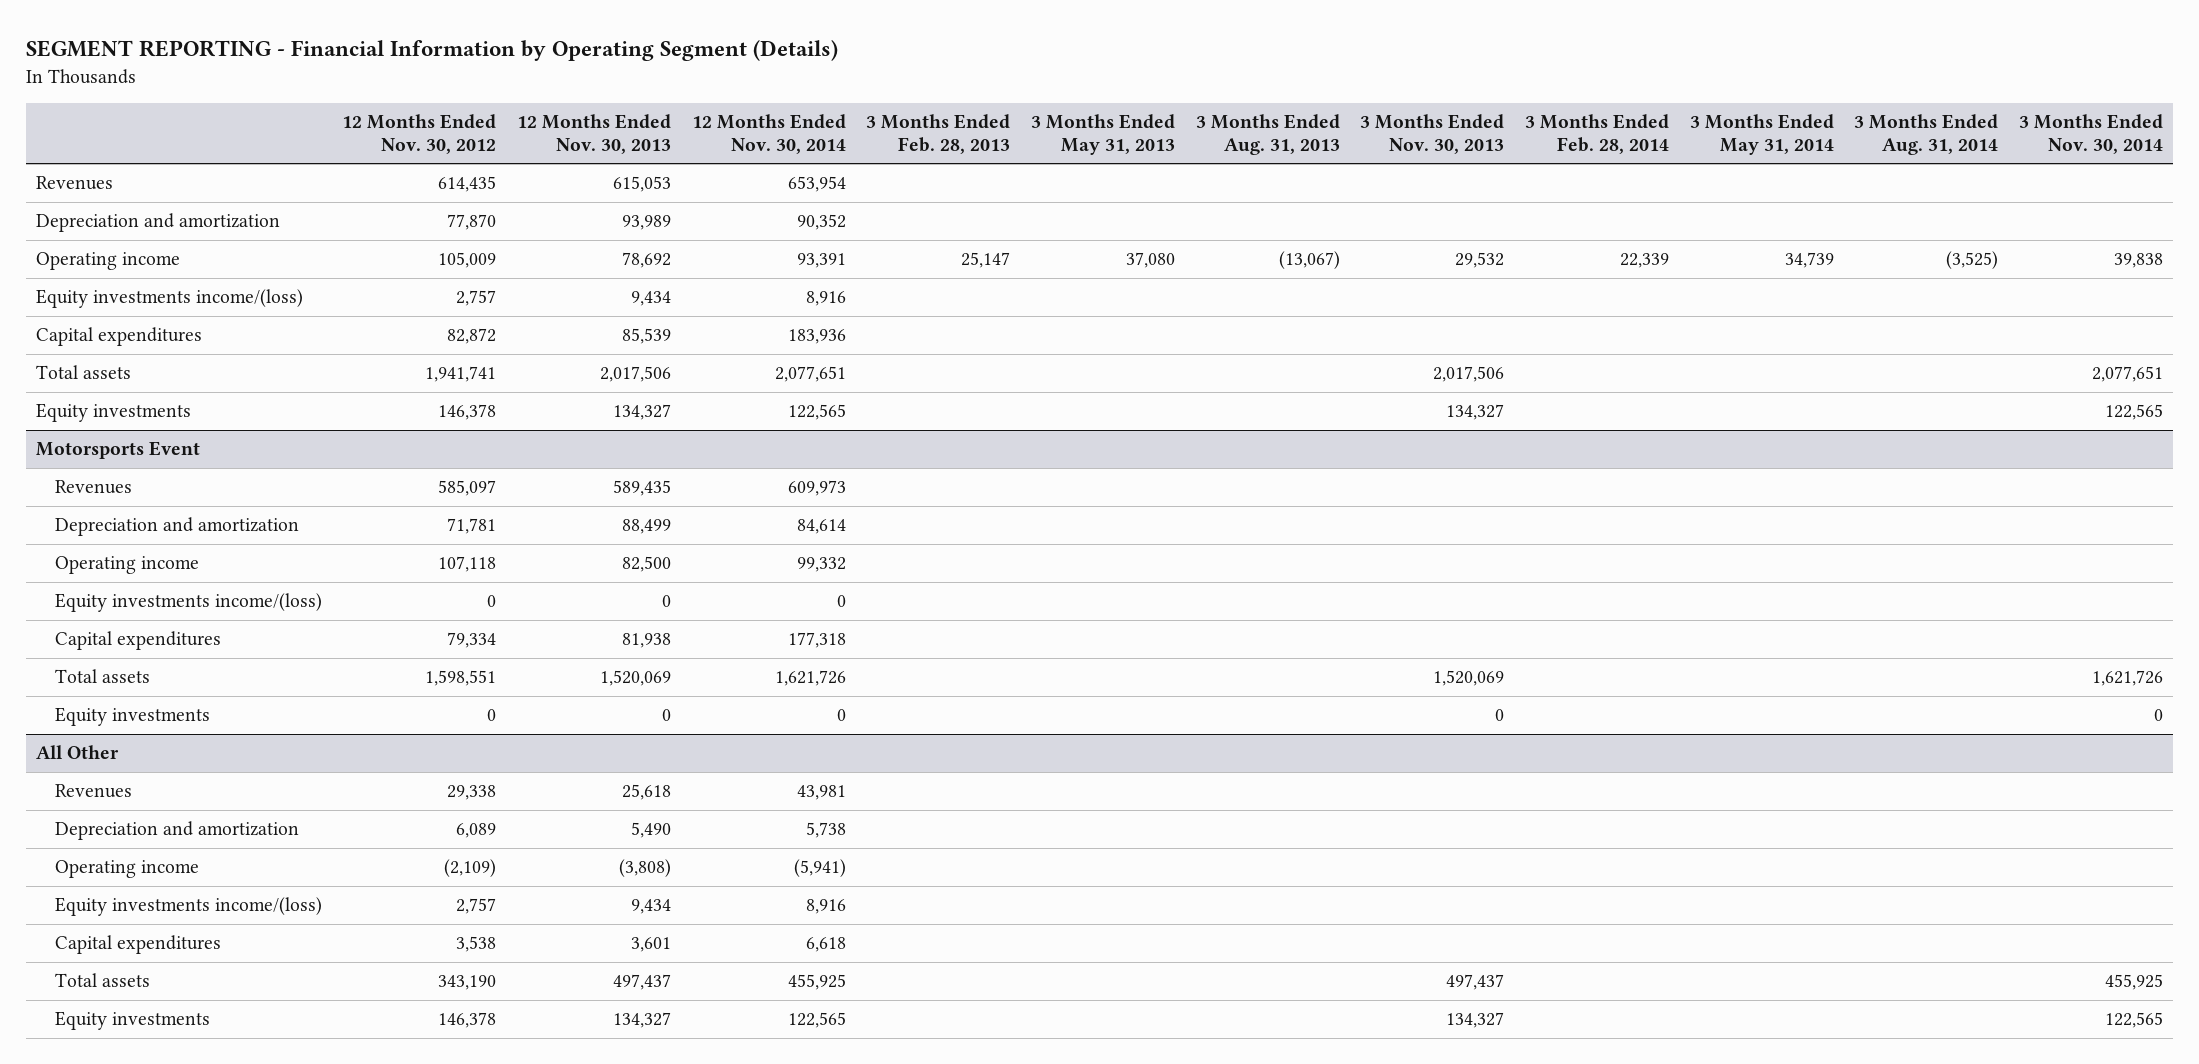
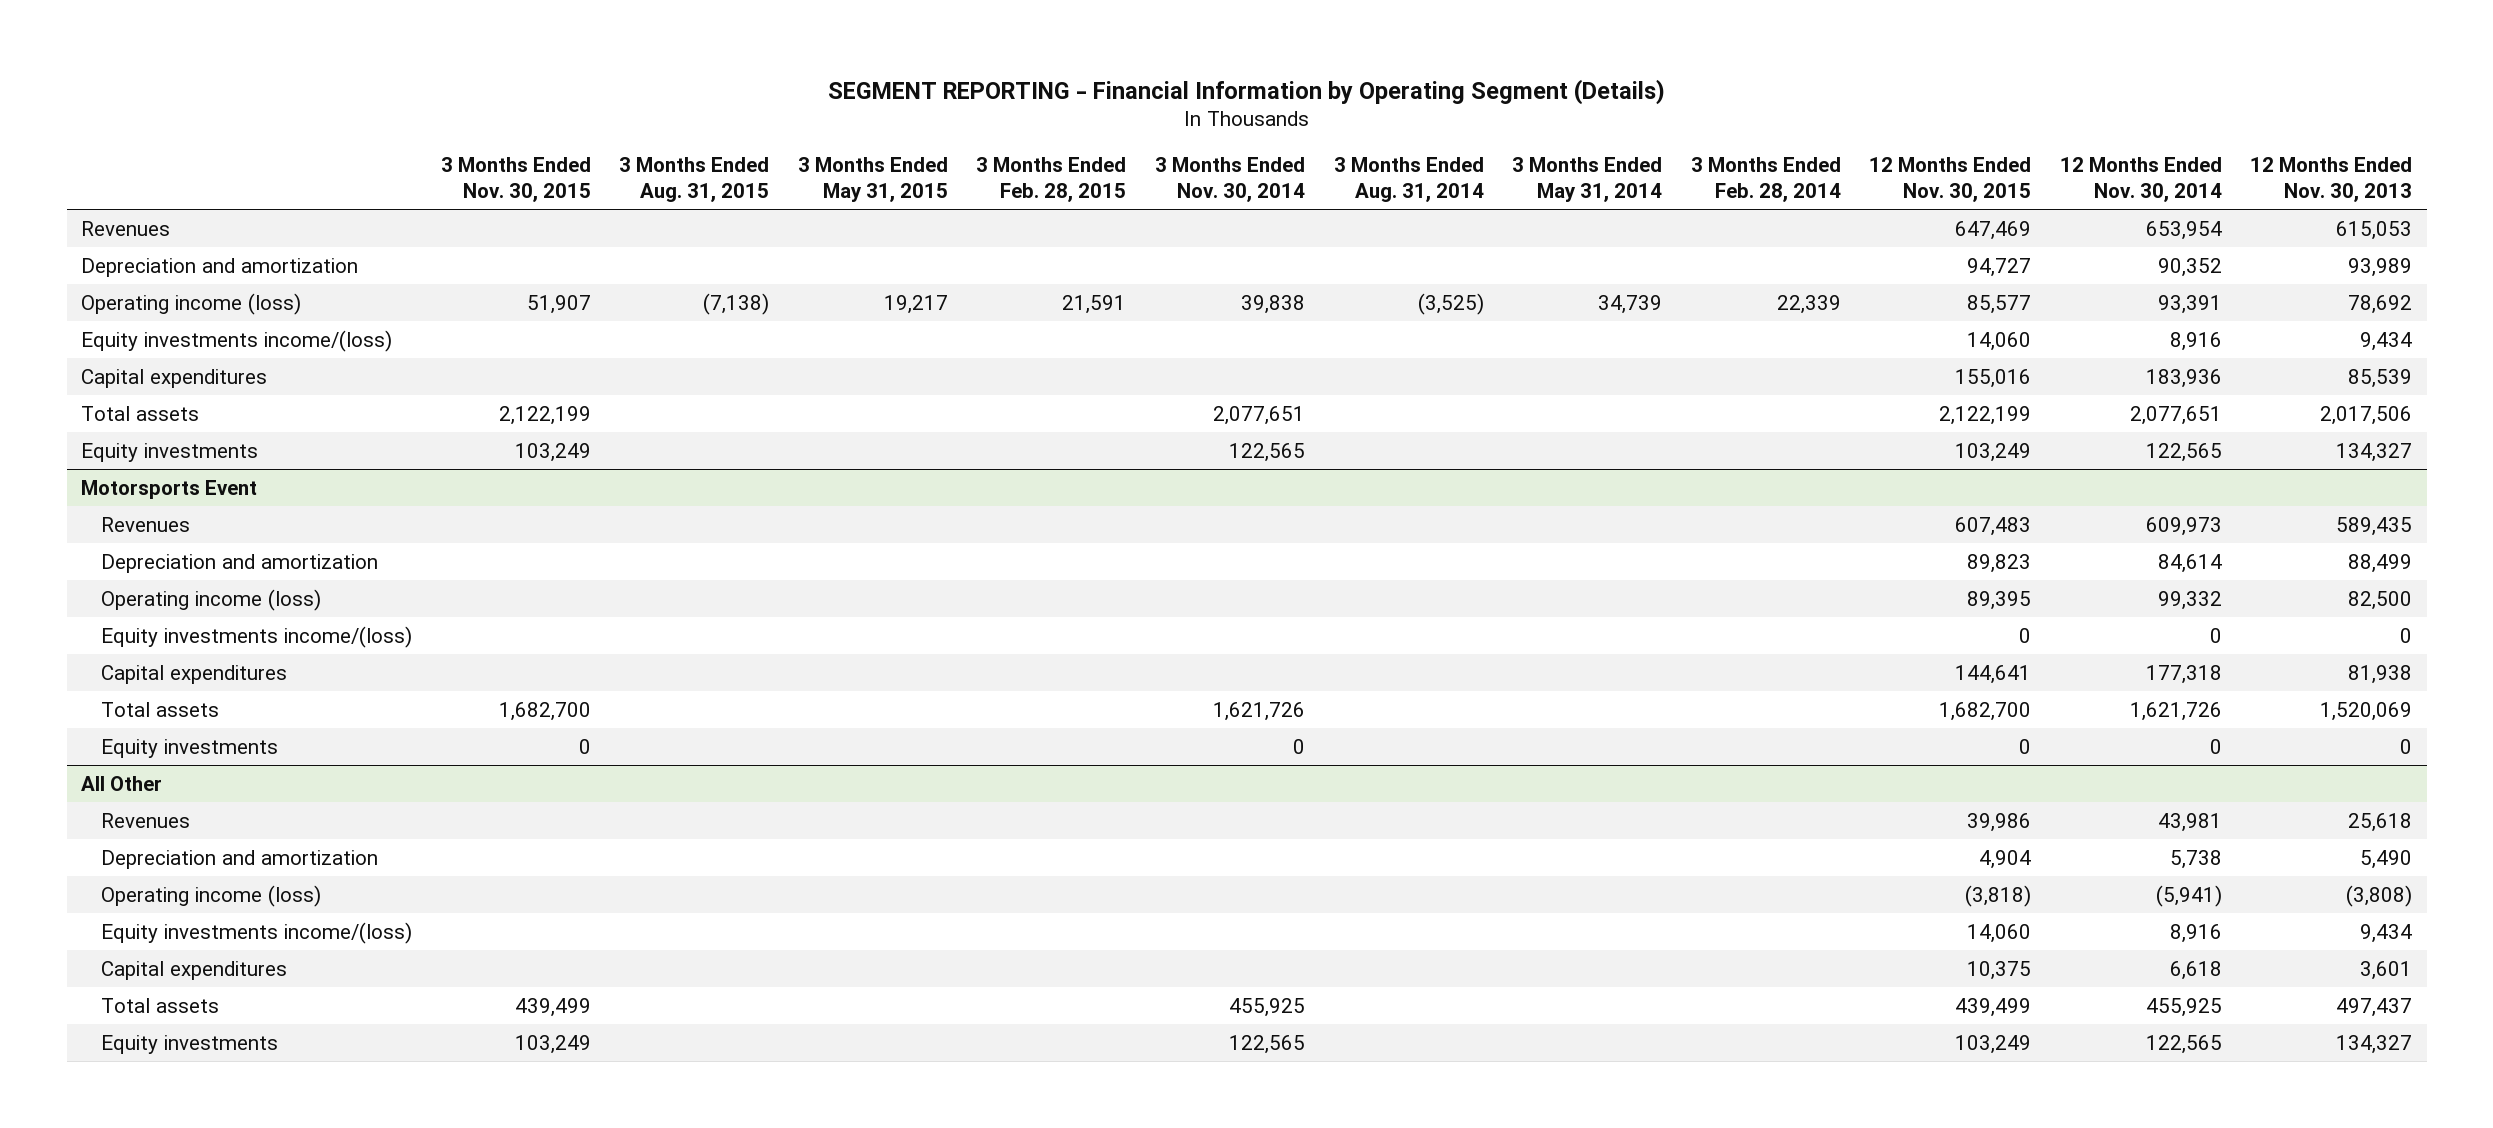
- | 12 Months Ended Nov. 30, 2012 | 12 Months Ended Nov. 30, 2013 | 12 Months Ended Nov. 30, 2014 | 3 Months Ended Feb. 28, 2013 | 3 Months Ended May 31, 2013 | 3 Months Ended Aug. 31, 2013 | 3 Months Ended Nov. 30, 2013 | 3 Months Ended Feb. 28, 2014 | 3 Months Ended May 31, 2014 | 3 Months Ended Aug. 31, 2014 | 3 Months Ended Nov. 30, 2014
+ | 3 Months Ended Nov. 30, 2015 | 3 Months Ended Aug. 31, 2015 | 3 Months Ended May 31, 2015 | 3 Months Ended Feb. 28, 2015 | 3 Months Ended Nov. 30, 2014 | 3 Months Ended Aug. 31, 2014 | 3 Months Ended May 31, 2014 | 3 Months Ended Feb. 28, 2014 | 12 Months Ended Nov. 30, 2015 | 12 Months Ended Nov. 30, 2014 | 12 Months Ended Nov. 30, 2013
- Operating income | 105,009 | 78,692 | 93,391 | 25,147 | 37,080 | (13,067) | 29,532 | 22,339 | 34,739 | (3,525) | 39,838
+ Operating income (loss) | 51,907 | (7,138) | 19,217 | 21,591 | 39,838 | (3,525) | 34,739 | 22,339 | 85,577 | 93,391 | 78,692
@ Motorsports Event
- Operating income | 107,118 | 82,500 | 99,332 | | | | | | | |
+ Operating income (loss) | | | | | | | | | 89,395 | 99,332 | 82,500
@ All Other
- Operating income | (2,109) | (3,808) | (5,941) | | | | | | | |
+ Operating income (loss) | | | | | | | | | (3,818) | (5,941) | (3,808)

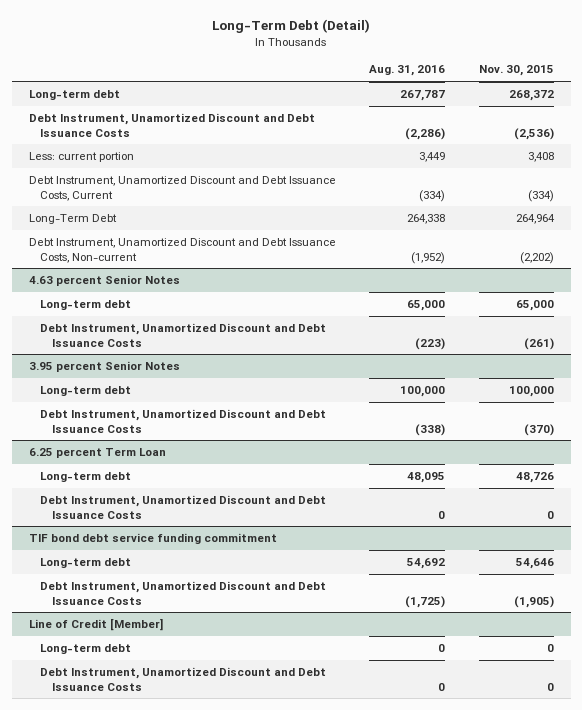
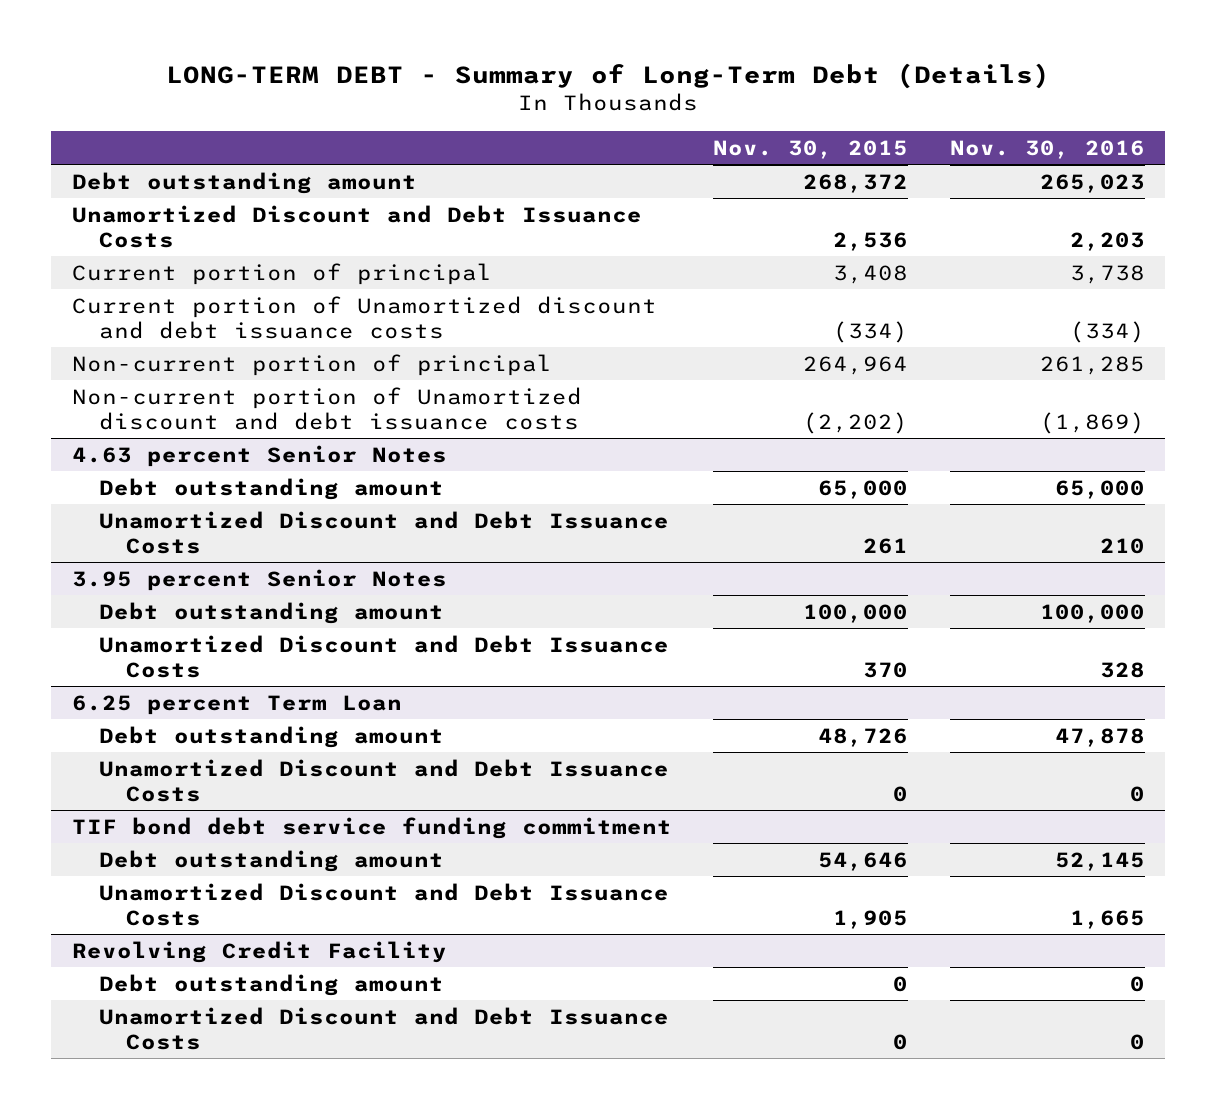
- Long-Term Debt (Detail)
+ LONG-TERM DEBT - Summary of Long-Term Debt (Details)
- | Aug. 31, 2016 | Nov. 30, 2015
+ | Nov. 30, 2015 | Nov. 30, 2016
- Long-term debt | 267,787 | 268,372
- Debt Instrument, Unamortized Discount and Debt Issuance Costs | (2,286) | (2,536)
- Less: current portion | 3,449 | 3,408
- Debt Instrument, Unamortized Discount and Debt Issuance Costs, Current | (334) | (334)
- Long-Term Debt | 264,338 | 264,964
- Debt Instrument, Unamortized Discount and Debt Issuance Costs, Non-current | (1,952) | (2,202)
+ Debt outstanding amount | 268,372 | 265,023
+ Unamortized Discount and Debt Issuance Costs | 2,536 | 2,203
+ Current portion of principal | 3,408 | 3,738
+ Current portion of Unamortized discount and debt issuance costs | (334) | (334)
+ Non-current portion of principal | 264,964 | 261,285
+ Non-current portion of Unamortized discount and debt issuance costs | (2,202) | (1,869)
@ 4.63 percent Senior Notes
- Long-term debt | 65,000 | 65,000
- Debt Instrument, Unamortized Discount and Debt Issuance Costs | (223) | (261)
+ Debt outstanding amount | 65,000 | 65,000
+ Unamortized Discount and Debt Issuance Costs | 261 | 210
@ 3.95 percent Senior Notes
- Long-term debt | 100,000 | 100,000
- Debt Instrument, Unamortized Discount and Debt Issuance Costs | (338) | (370)
+ Debt outstanding amount | 100,000 | 100,000
+ Unamortized Discount and Debt Issuance Costs | 370 | 328
@ 6.25 percent Term Loan
- Long-term debt | 48,095 | 48,726
- Debt Instrument, Unamortized Discount and Debt Issuance Costs | 0 | 0
+ Debt outstanding amount | 48,726 | 47,878
+ Unamortized Discount and Debt Issuance Costs | 0 | 0
@ TIF bond debt service funding commitment
- Long-term debt | 54,692 | 54,646
- Debt Instrument, Unamortized Discount and Debt Issuance Costs | (1,725) | (1,905)
- Line of Credit [Member]
- Long-term debt | 0 | 0
- Debt Instrument, Unamortized Discount and Debt Issuance Costs | 0 | 0
@ TIF bond debt service funding commitment
+ Debt outstanding amount | 54,646 | 52,145
+ Unamortized Discount and Debt Issuance Costs | 1,905 | 1,665
+ Revolving Credit Facility
+ Debt outstanding amount | 0 | 0
+ Unamortized Discount and Debt Issuance Costs | 0 | 0

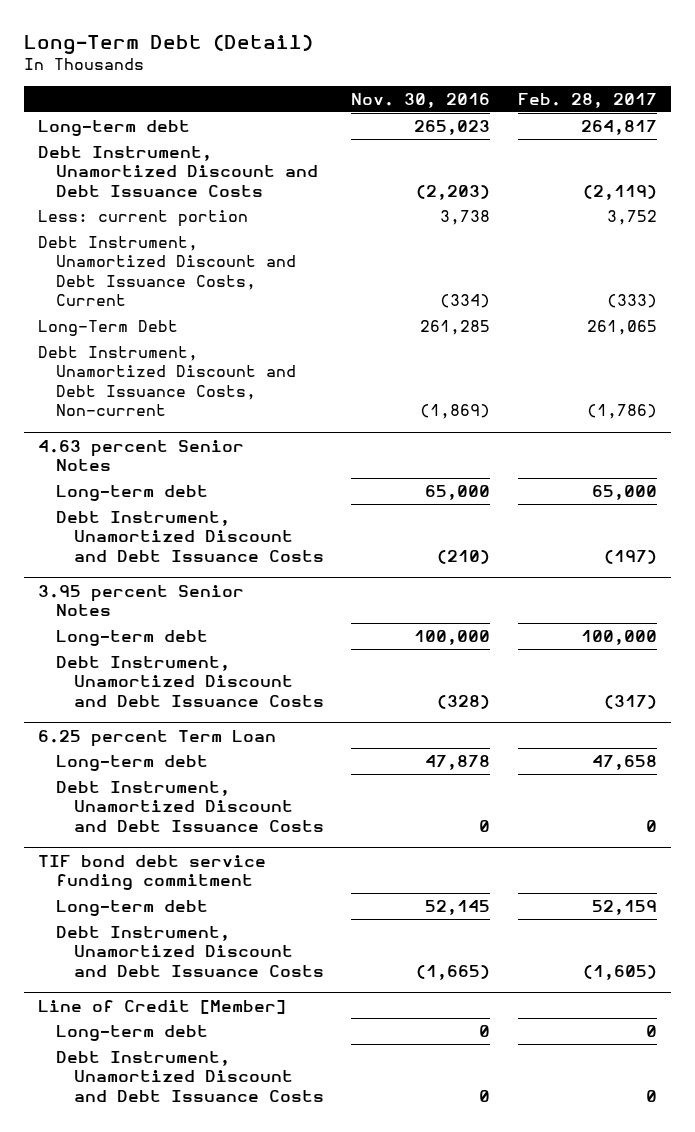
- LONG-TERM DEBT - Summary of Long-Term Debt (Details)
+ Long-Term Debt (Detail)
- | Nov. 30, 2015 | Nov. 30, 2016
+ | Nov. 30, 2016 | Feb. 28, 2017
- Debt outstanding amount | 268,372 | 265,023
- Unamortized Discount and Debt Issuance Costs | 2,536 | 2,203
- Current portion of principal | 3,408 | 3,738
- Current portion of Unamortized discount and debt issuance costs | (334) | (334)
- Non-current portion of principal | 264,964 | 261,285
- Non-current portion of Unamortized discount and debt issuance costs | (2,202) | (1,869)
+ Long-term debt | 265,023 | 264,817
+ Debt Instrument, Unamortized Discount and Debt Issuance Costs | (2,203) | (2,119)
+ Less: current portion | 3,738 | 3,752
+ Debt Instrument, Unamortized Discount and Debt Issuance Costs, Current | (334) | (333)
+ Long-Term Debt | 261,285 | 261,065
+ Debt Instrument, Unamortized Discount and Debt Issuance Costs, Non-current | (1,869) | (1,786)
@ 4.63 percent Senior Notes
- Debt outstanding amount | 65,000 | 65,000
- Unamortized Discount and Debt Issuance Costs | 261 | 210
+ Long-term debt | 65,000 | 65,000
+ Debt Instrument, Unamortized Discount and Debt Issuance Costs | (210) | (197)
@ 3.95 percent Senior Notes
- Debt outstanding amount | 100,000 | 100,000
- Unamortized Discount and Debt Issuance Costs | 370 | 328
+ Long-term debt | 100,000 | 100,000
+ Debt Instrument, Unamortized Discount and Debt Issuance Costs | (328) | (317)
@ 6.25 percent Term Loan
- Debt outstanding amount | 48,726 | 47,878
- Unamortized Discount and Debt Issuance Costs | 0 | 0
+ Long-term debt | 47,878 | 47,658
+ Debt Instrument, Unamortized Discount and Debt Issuance Costs | 0 | 0
@ TIF bond debt service funding commitment
- Debt outstanding amount | 54,646 | 52,145
- Unamortized Discount and Debt Issuance Costs | 1,905 | 1,665
- Revolving Credit Facility
- Debt outstanding amount | 0 | 0
- Unamortized Discount and Debt Issuance Costs | 0 | 0
@ TIF bond debt service funding commitment
+ Long-term debt | 52,145 | 52,159
+ Debt Instrument, Unamortized Discount and Debt Issuance Costs | (1,665) | (1,605)
+ Line of Credit [Member]
+ Long-term debt | 0 | 0
+ Debt Instrument, Unamortized Discount and Debt Issuance Costs | 0 | 0

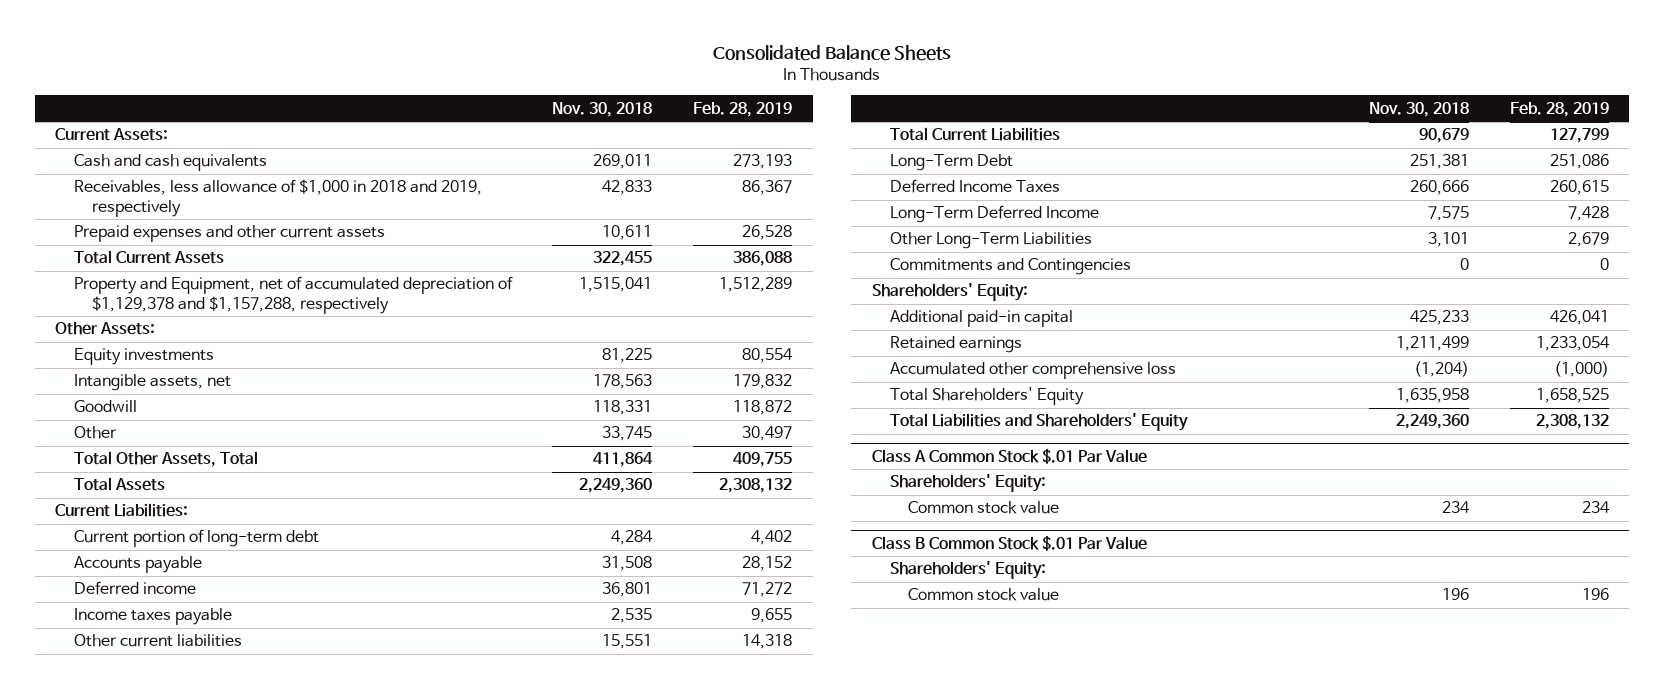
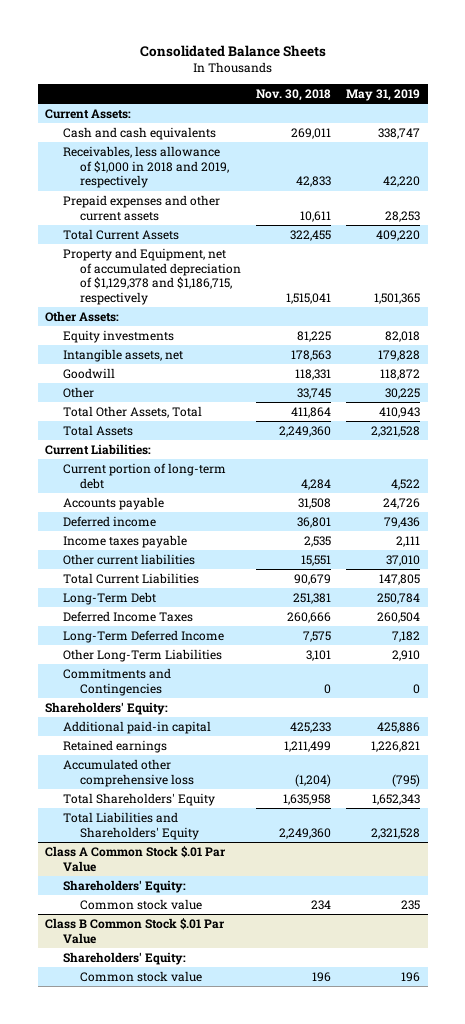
- | Nov. 30, 2018 | Feb. 28, 2019
+ | Nov. 30, 2018 | May 31, 2019
- Property and Equipment, net of accumulated depreciation of $1,129,378 and $1,157,288, respectively | 1,515,041 | 1,512,289
+ Property and Equipment, net of accumulated depreciation of $1,129,378 and $1,186,715, respectively | 1,515,041 | 1,501,365

